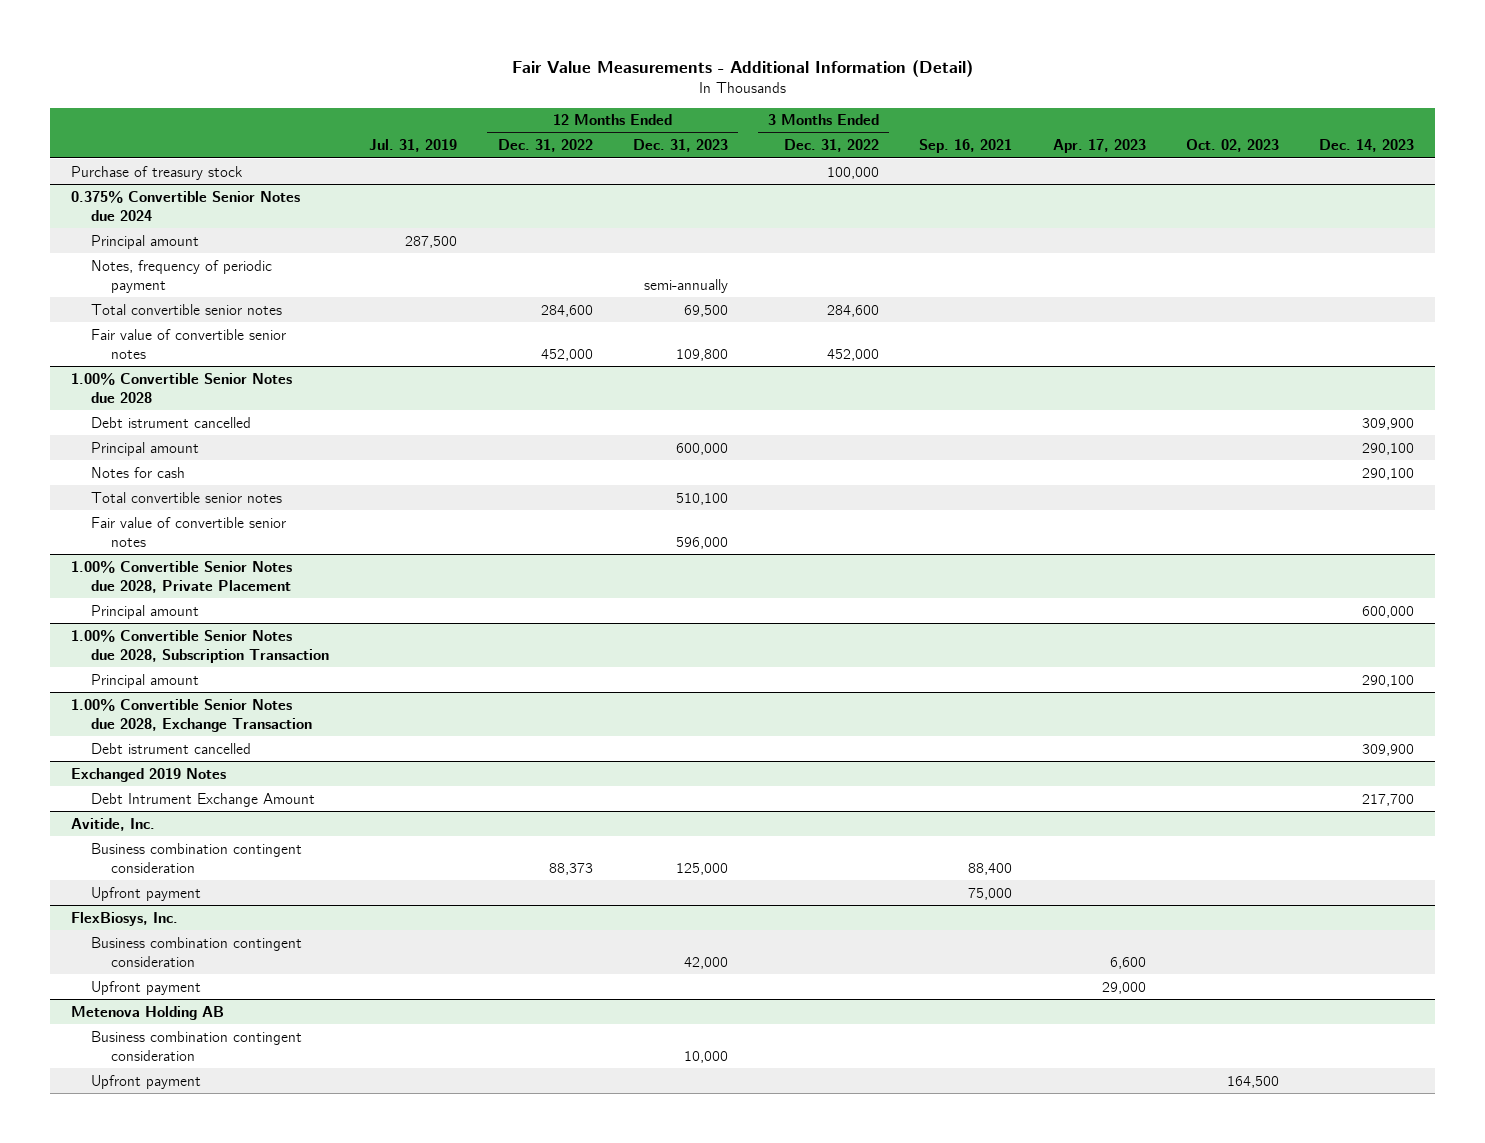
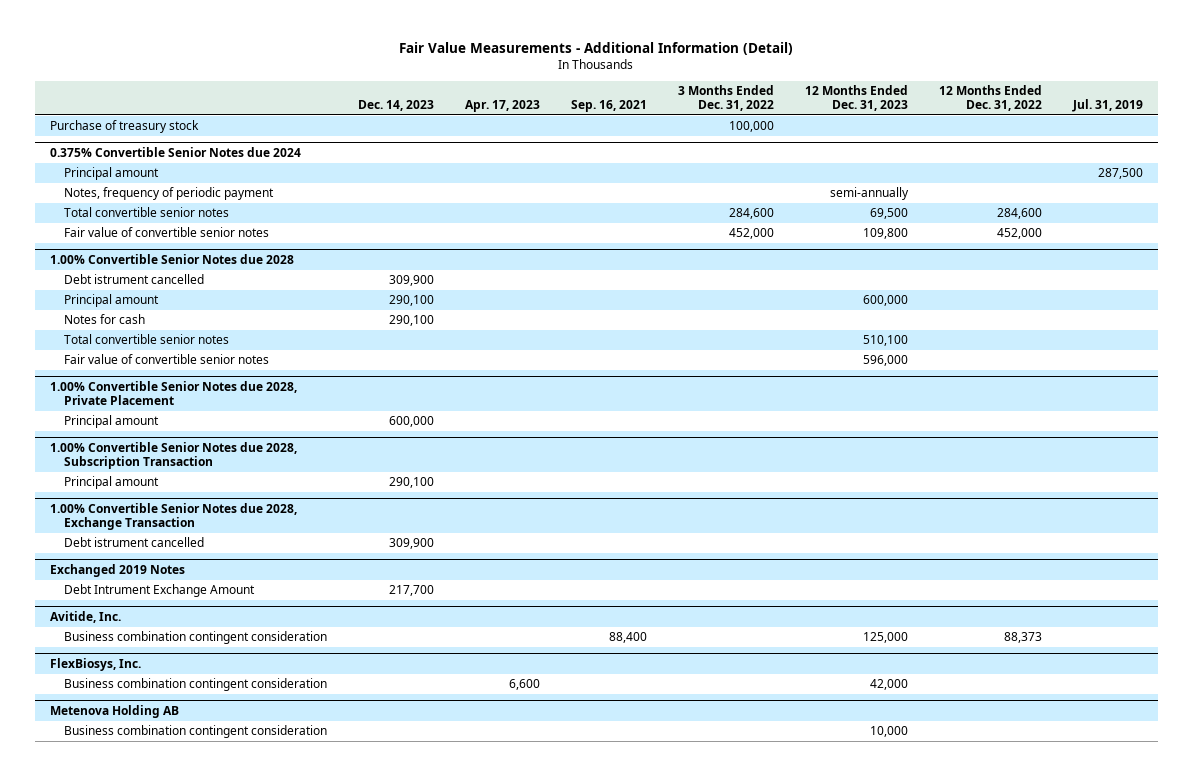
- | Jul. 31, 2019 | 12 Months Ended Dec. 31, 2022 | 12 Months Ended Dec. 31, 2023 | 3 Months Ended Dec. 31, 2022 | Sep. 16, 2021 | Apr. 17, 2023 | Oct. 02, 2023 | Dec. 14, 2023
+ | Dec. 14, 2023 | Apr. 17, 2023 | Sep. 16, 2021 | 3 Months Ended Dec. 31, 2022 | 12 Months Ended Dec. 31, 2023 | 12 Months Ended Dec. 31, 2022 | Jul. 31, 2019
@ Avitide, Inc.
- Upfront payment | | | | | 75,000 | | |
@ FlexBiosys, Inc.
- Upfront payment | | | | | | 29,000 | |
@ Metenova Holding AB
- Upfront payment | | | | | | | 164,500 |

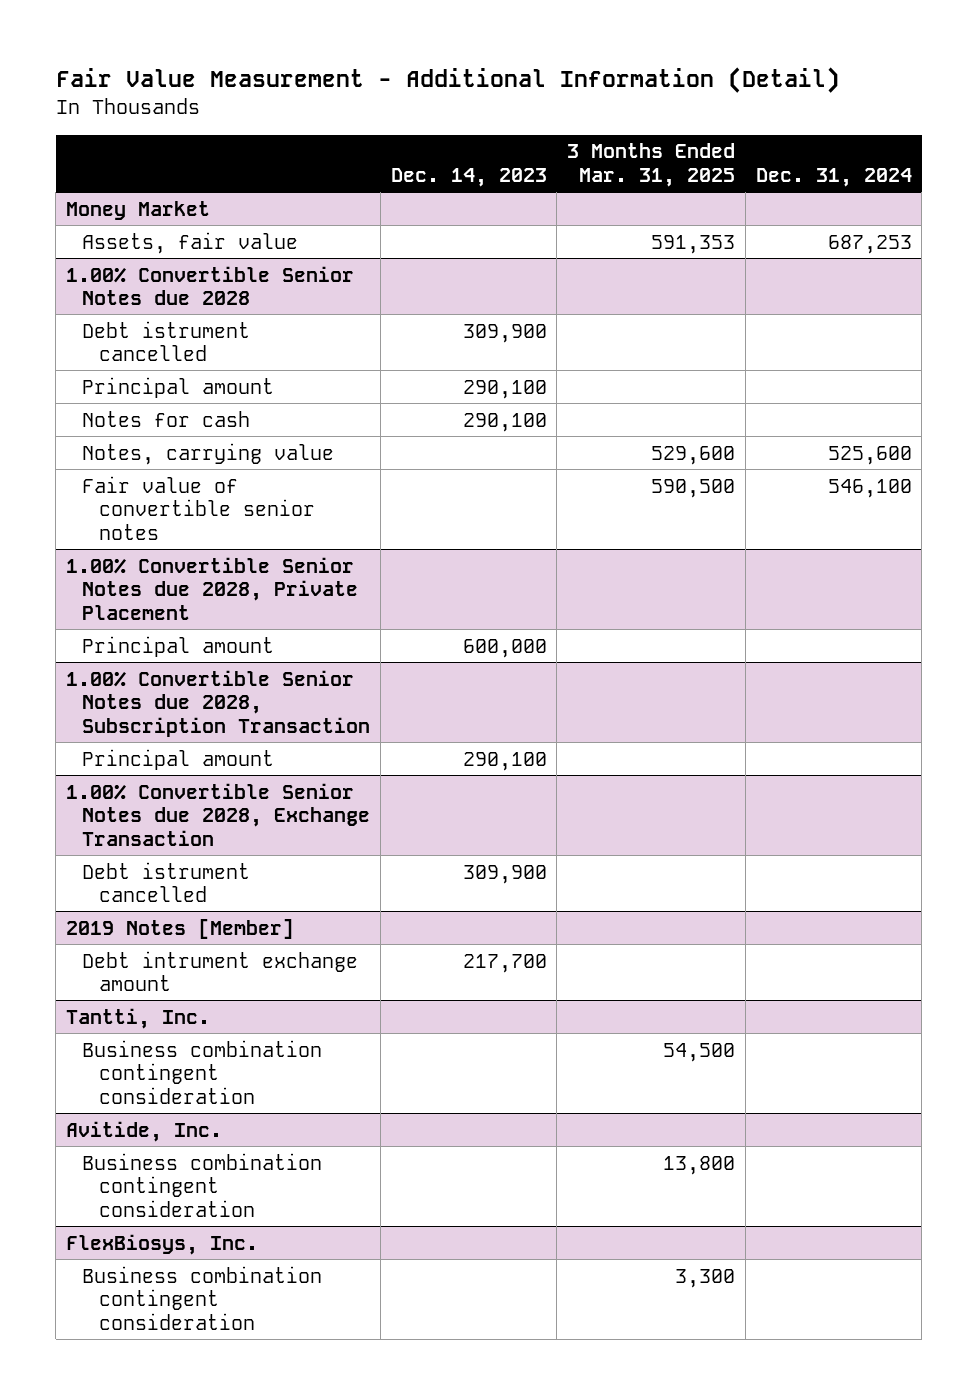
- Fair Value Measurements - Additional Information (Detail)
+ Fair Value Measurement - Additional Information (Detail)
- | Dec. 14, 2023 | Apr. 17, 2023 | Sep. 16, 2021 | 3 Months Ended Dec. 31, 2022 | 12 Months Ended Dec. 31, 2023 | 12 Months Ended Dec. 31, 2022 | Jul. 31, 2019
+ | Dec. 14, 2023 | 3 Months Ended Mar. 31, 2025 | Dec. 31, 2024
- Purchase of treasury stock | | | | 100,000 | | |
- 0.375% Convertible Senior Notes due 2024
- Principal amount | | | | | | | 287,500
- Notes, frequency of periodic payment | | | | | semi-annually | |
- Total convertible senior notes | | | | 284,600 | 69,500 | 284,600 |
- Fair value of convertible senior notes | | | | 452,000 | 109,800 | 452,000 |
+ Money Market
+ Assets, fair value | | 591,353 | 687,253
@ 1.00% Convertible Senior Notes due 2028
- Total convertible senior notes | | | | | 510,100 | |
+ Notes, carrying value | | 529,600 | 525,600
- Exchanged 2019 Notes
- Debt Intrument Exchange Amount | 217,700 | | | | | |
+ 2019 Notes [Member]
+ Debt intrument exchange amount | 217,700 | |
+ Tantti, Inc.
+ Business combination contingent consideration | | 54,500 |
- Metenova Holding AB
- Business combination contingent consideration | | | | | 10,000 | |

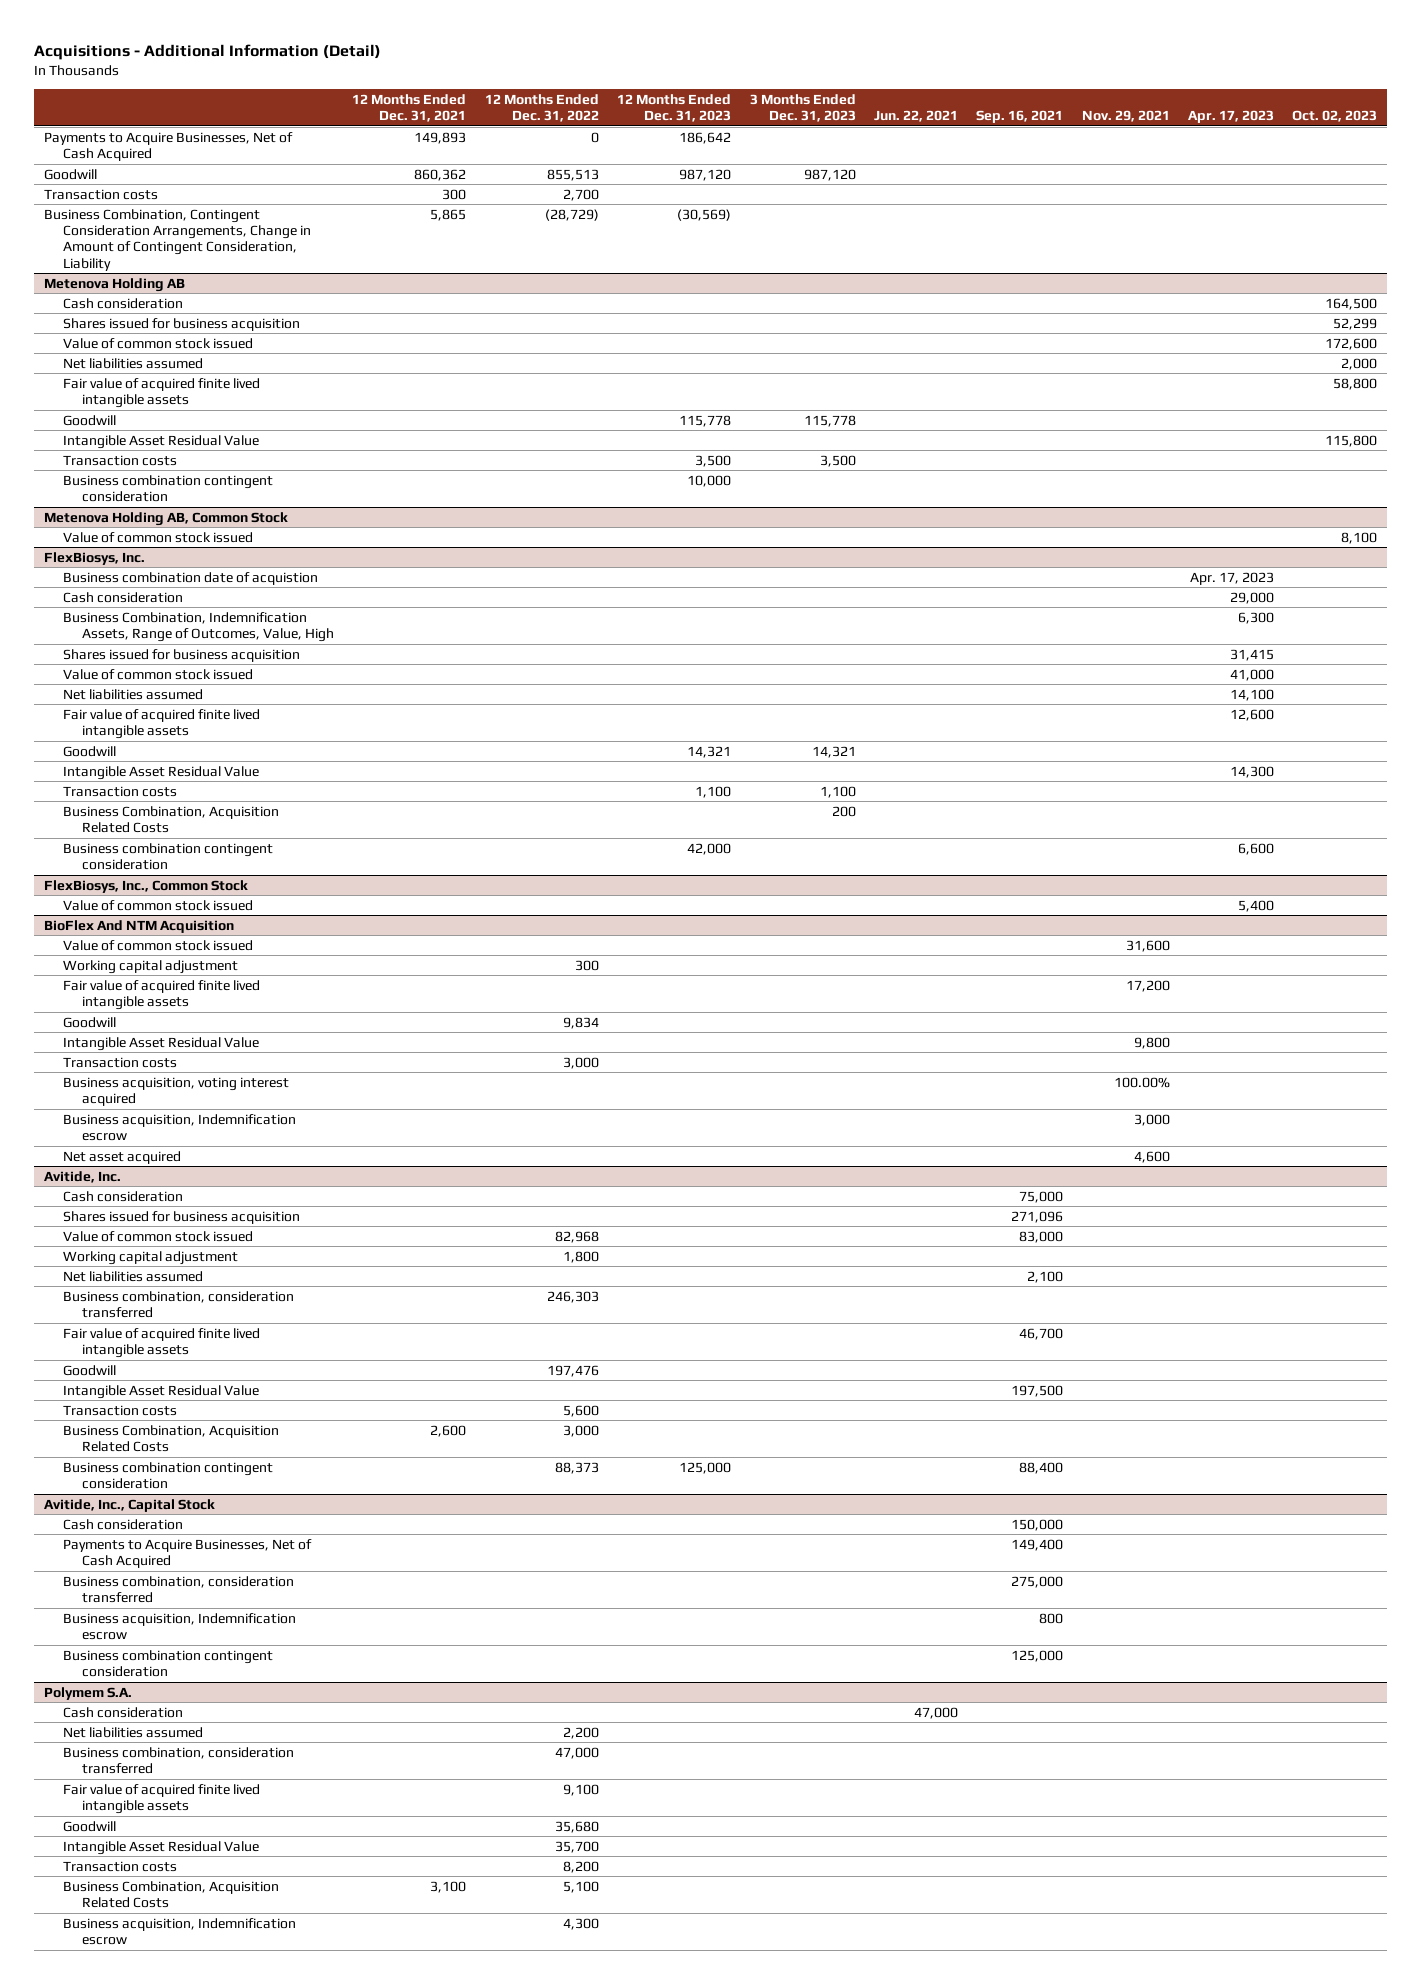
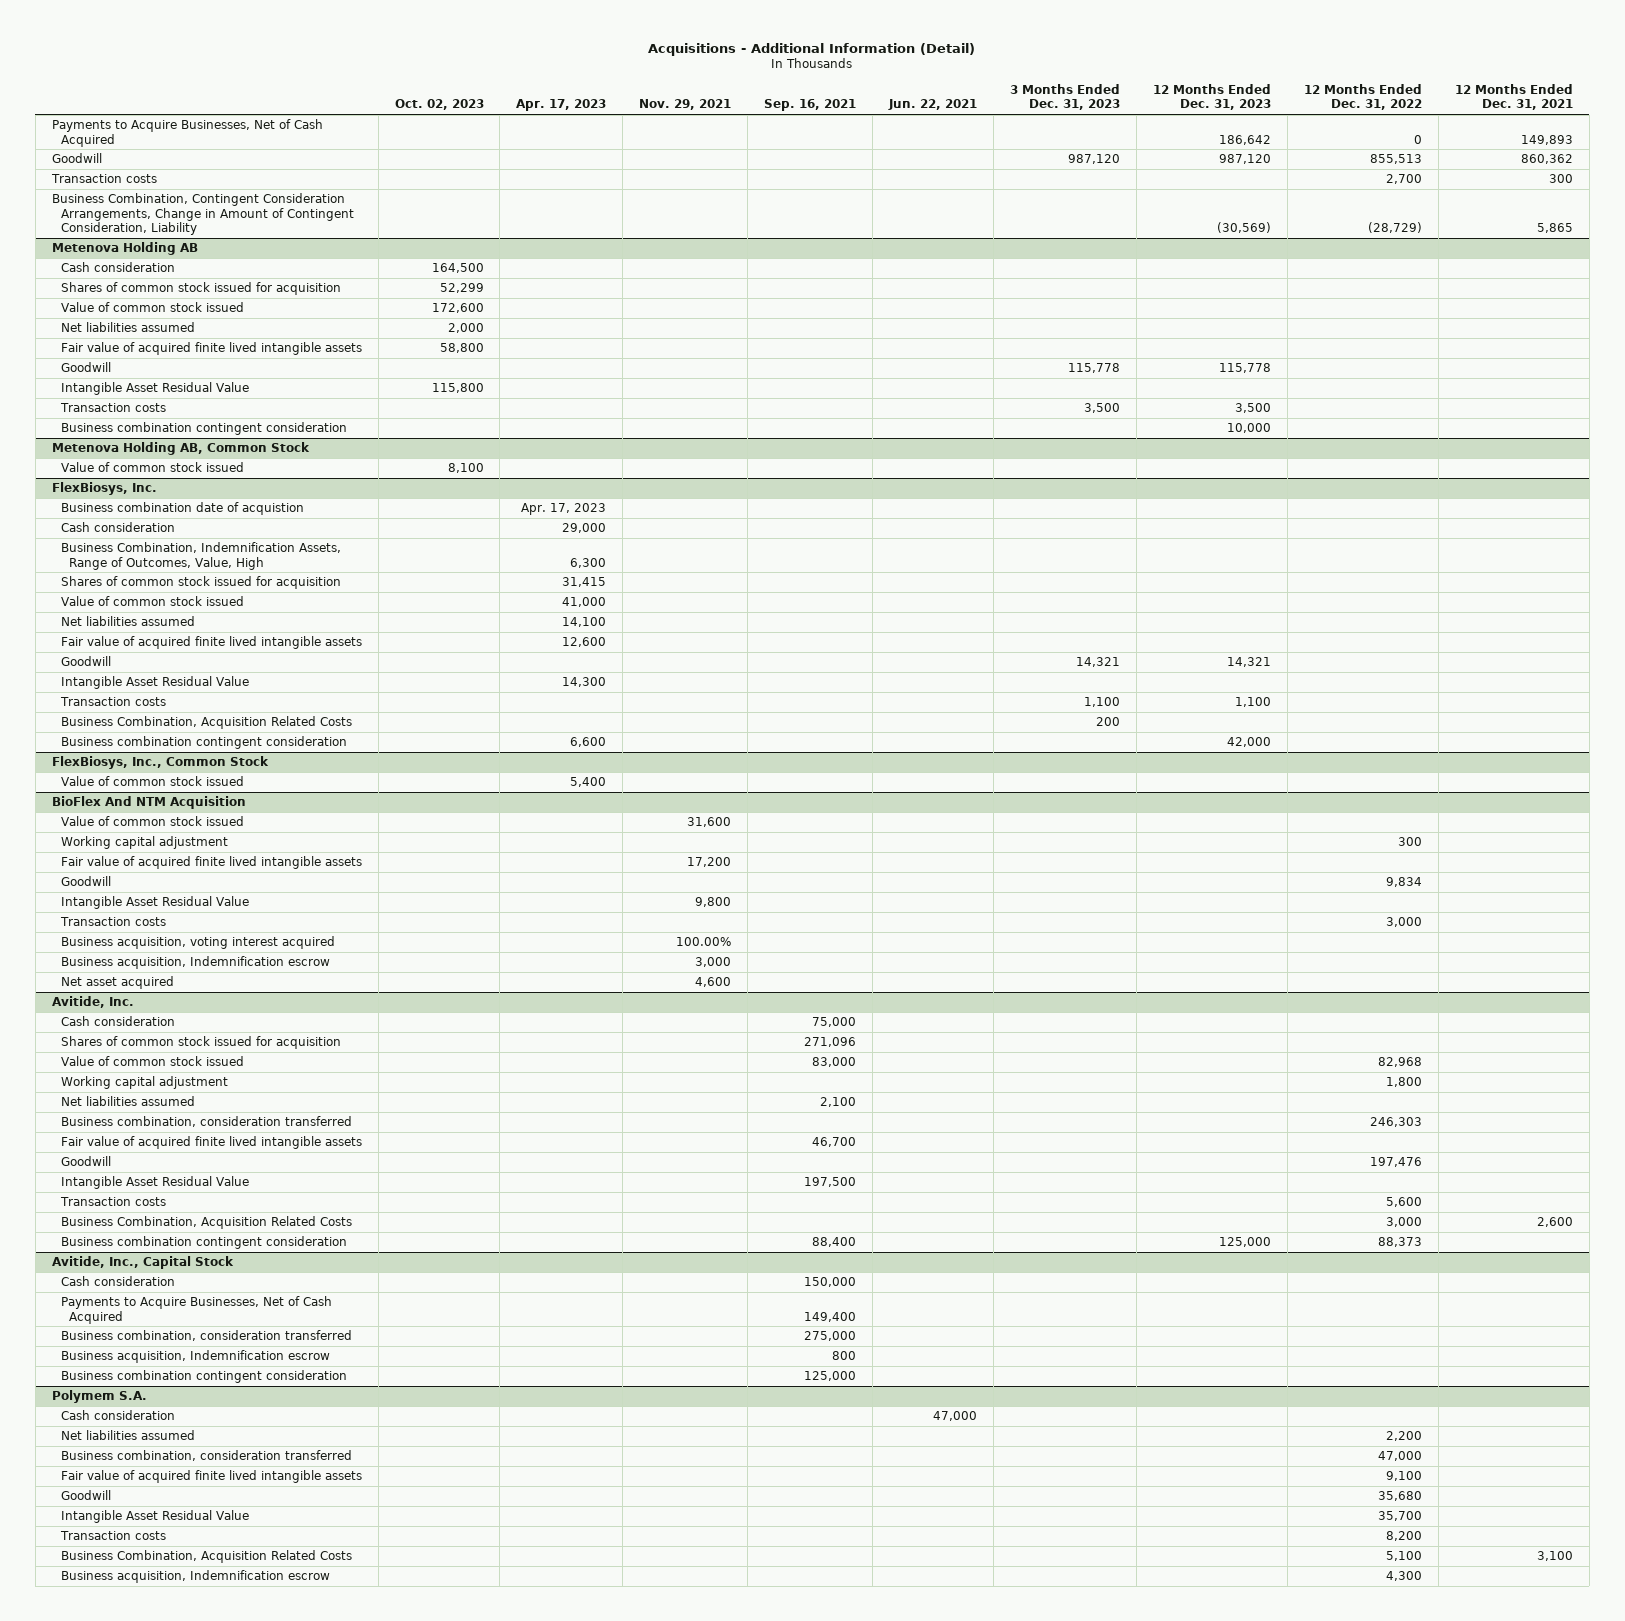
- | 12 Months Ended Dec. 31, 2021 | 12 Months Ended Dec. 31, 2022 | 12 Months Ended Dec. 31, 2023 | 3 Months Ended Dec. 31, 2023 | Jun. 22, 2021 | Sep. 16, 2021 | Nov. 29, 2021 | Apr. 17, 2023 | Oct. 02, 2023
+ | Oct. 02, 2023 | Apr. 17, 2023 | Nov. 29, 2021 | Sep. 16, 2021 | Jun. 22, 2021 | 3 Months Ended Dec. 31, 2023 | 12 Months Ended Dec. 31, 2023 | 12 Months Ended Dec. 31, 2022 | 12 Months Ended Dec. 31, 2021
@ Metenova Holding AB
- Shares issued for business acquisition | | | | | | | | | 52,299
+ Shares of common stock issued for acquisition | 52,299 | | | | | | | |
@ FlexBiosys, Inc.
- Shares issued for business acquisition | | | | | | | | 31,415 |
+ Shares of common stock issued for acquisition | | 31,415 | | | | | | |
@ Avitide, Inc.
- Shares issued for business acquisition | | | | | | 271,096 | | |
+ Shares of common stock issued for acquisition | | | | 271,096 | | | | |

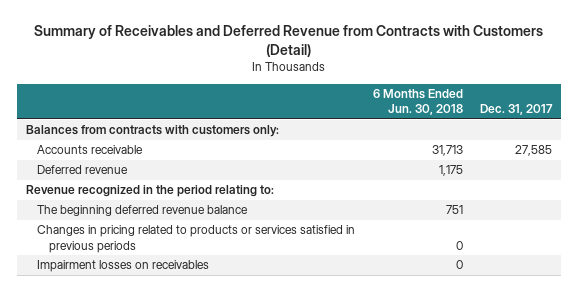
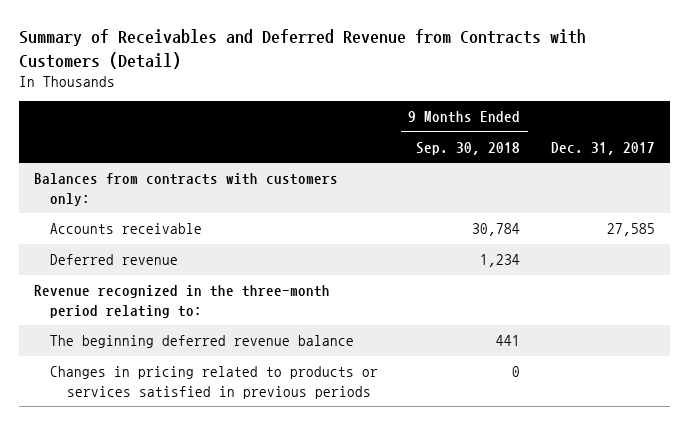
- | 6 Months Ended Jun. 30, 2018 | Dec. 31, 2017
+ | 9 Months Ended Sep. 30, 2018 | Dec. 31, 2017
- Revenue recognized in the period relating to:
+ Revenue recognized in the three-month period relating to:
- Impairment losses on receivables | 0 |

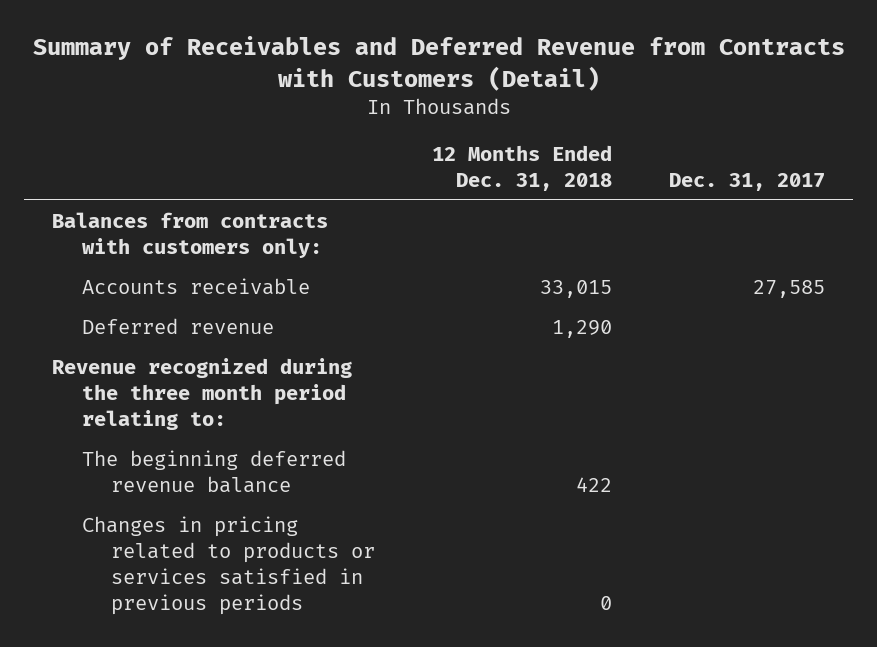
- | 9 Months Ended Sep. 30, 2018 | Dec. 31, 2017
+ | 12 Months Ended Dec. 31, 2018 | Dec. 31, 2017
- Revenue recognized in the three-month period relating to:
+ Revenue recognized during the three month period relating to:

